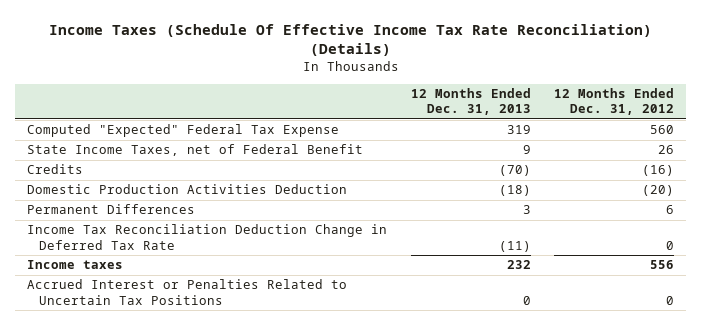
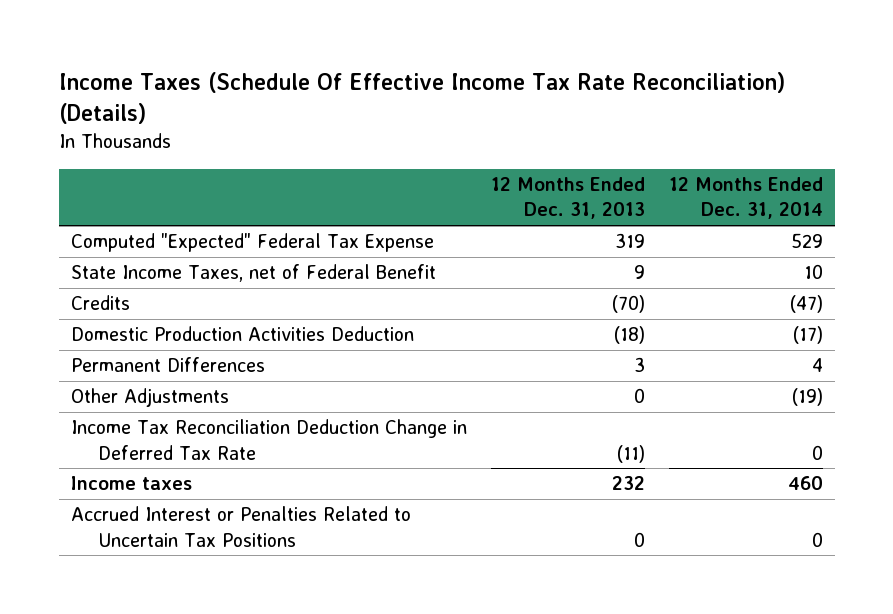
- | 12 Months Ended Dec. 31, 2013 | 12 Months Ended Dec. 31, 2012
+ | 12 Months Ended Dec. 31, 2013 | 12 Months Ended Dec. 31, 2014
+ Other Adjustments | 0 | (19)

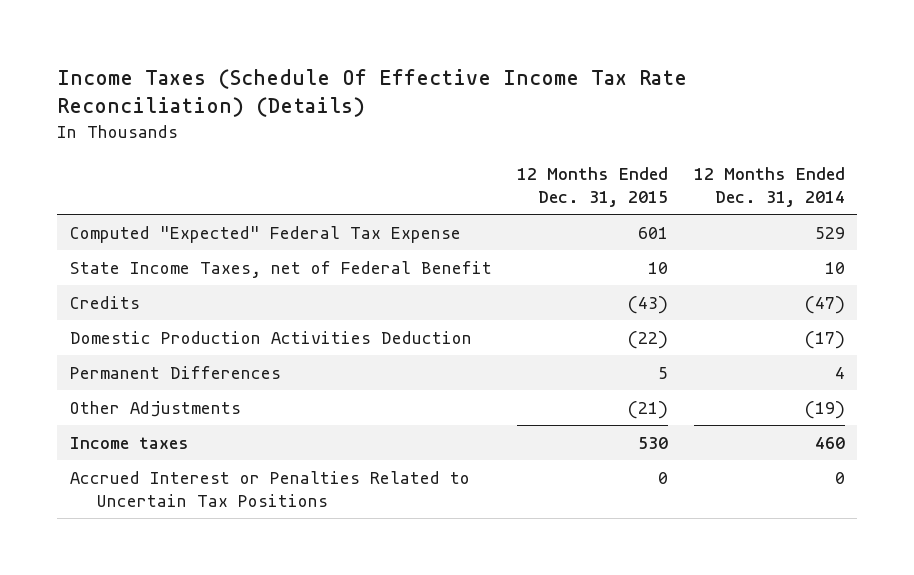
- | 12 Months Ended Dec. 31, 2013 | 12 Months Ended Dec. 31, 2014
+ | 12 Months Ended Dec. 31, 2015 | 12 Months Ended Dec. 31, 2014
- Income Tax Reconciliation Deduction Change in Deferred Tax Rate | (11) | 0

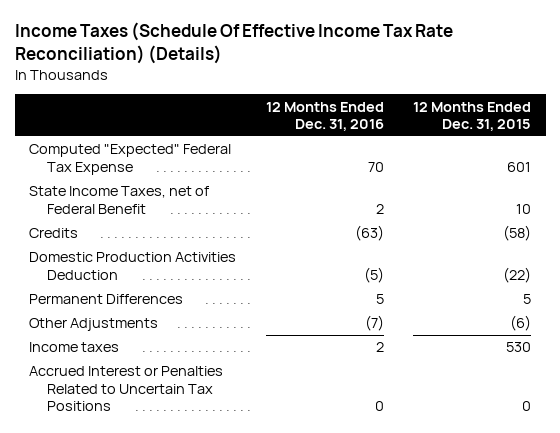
- | 12 Months Ended Dec. 31, 2015 | 12 Months Ended Dec. 31, 2014
+ | 12 Months Ended Dec. 31, 2016 | 12 Months Ended Dec. 31, 2015
- Credits | (43) | (47)
+ Credits | (63) | (58)
- Other Adjustments | (21) | (19)
+ Other Adjustments | (7) | (6)

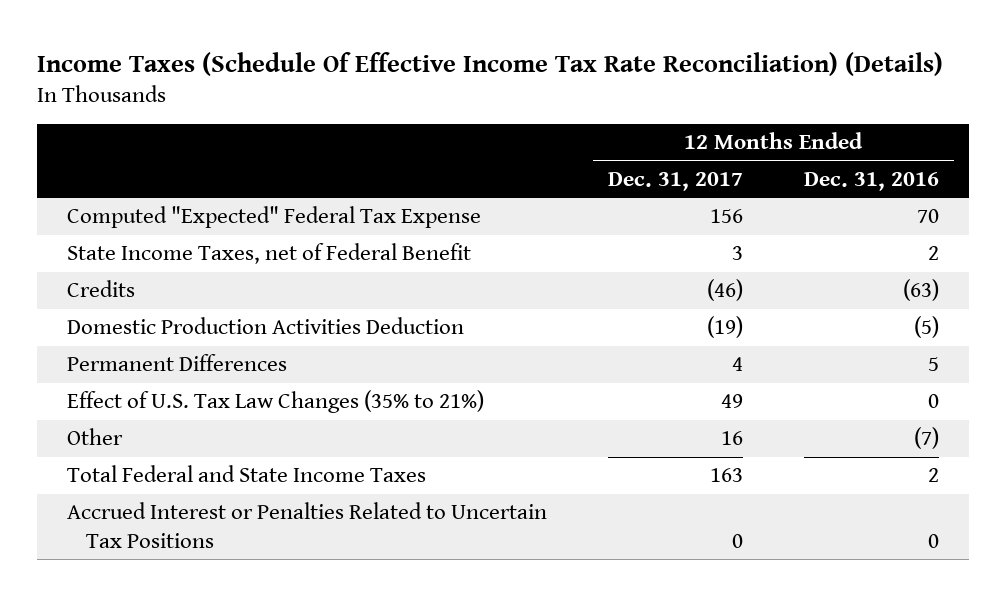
- | 12 Months Ended Dec. 31, 2016 | 12 Months Ended Dec. 31, 2015
+ | 12 Months Ended Dec. 31, 2017 | 12 Months Ended Dec. 31, 2016
- Other Adjustments | (7) | (6)
- Income taxes | 2 | 530
+ Effect of U.S. Tax Law Changes (35% to 21%) | 49 | 0
+ Other | 16 | (7)
+ Total Federal and State Income Taxes | 163 | 2

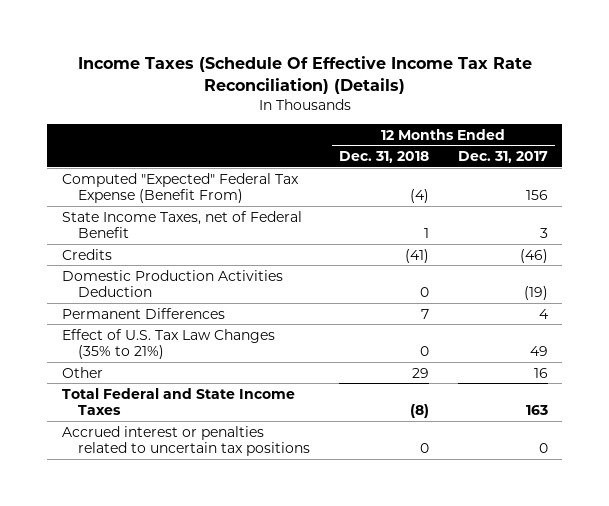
- | 12 Months Ended Dec. 31, 2017 | 12 Months Ended Dec. 31, 2016
+ | 12 Months Ended Dec. 31, 2018 | 12 Months Ended Dec. 31, 2017
- Computed "Expected" Federal Tax Expense | 156 | 70
+ Computed "Expected" Federal Tax Expense (Benefit From) | (4) | 156
- Accrued Interest or Penalties Related to Uncertain Tax Positions | 0 | 0
+ Accrued interest or penalties related to uncertain tax positions | 0 | 0

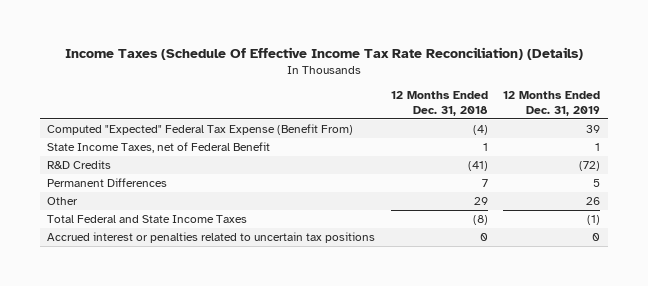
- | 12 Months Ended Dec. 31, 2018 | 12 Months Ended Dec. 31, 2017
+ | 12 Months Ended Dec. 31, 2018 | 12 Months Ended Dec. 31, 2019
- Credits | (41) | (46)
- Domestic Production Activities Deduction | 0 | (19)
+ R&D Credits | (41) | (72)
- Effect of U.S. Tax Law Changes (35% to 21%) | 0 | 49

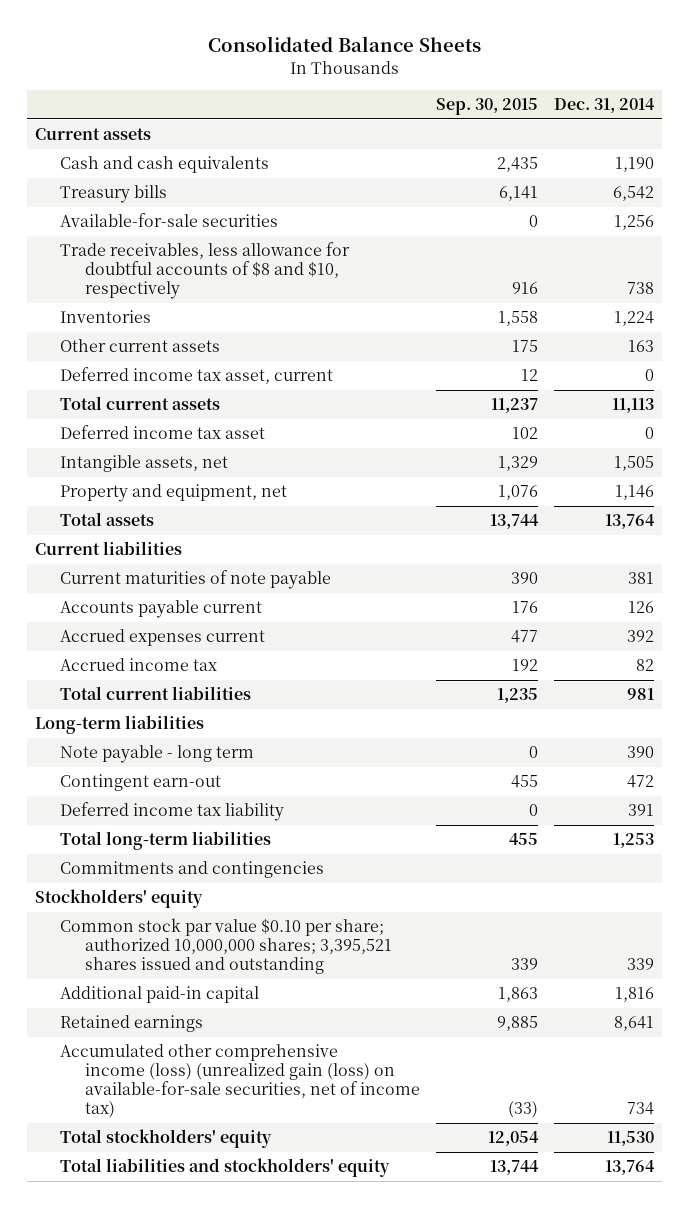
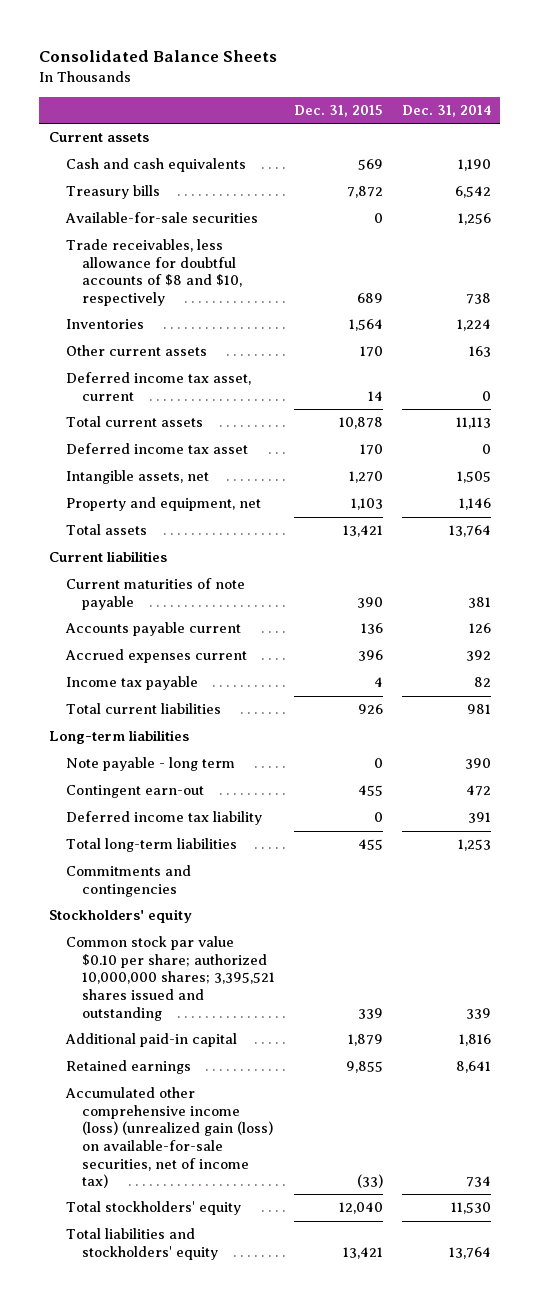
- | Sep. 30, 2015 | Dec. 31, 2014
+ | Dec. 31, 2015 | Dec. 31, 2014
- Accrued income tax | 192 | 82
+ Income tax payable | 4 | 82

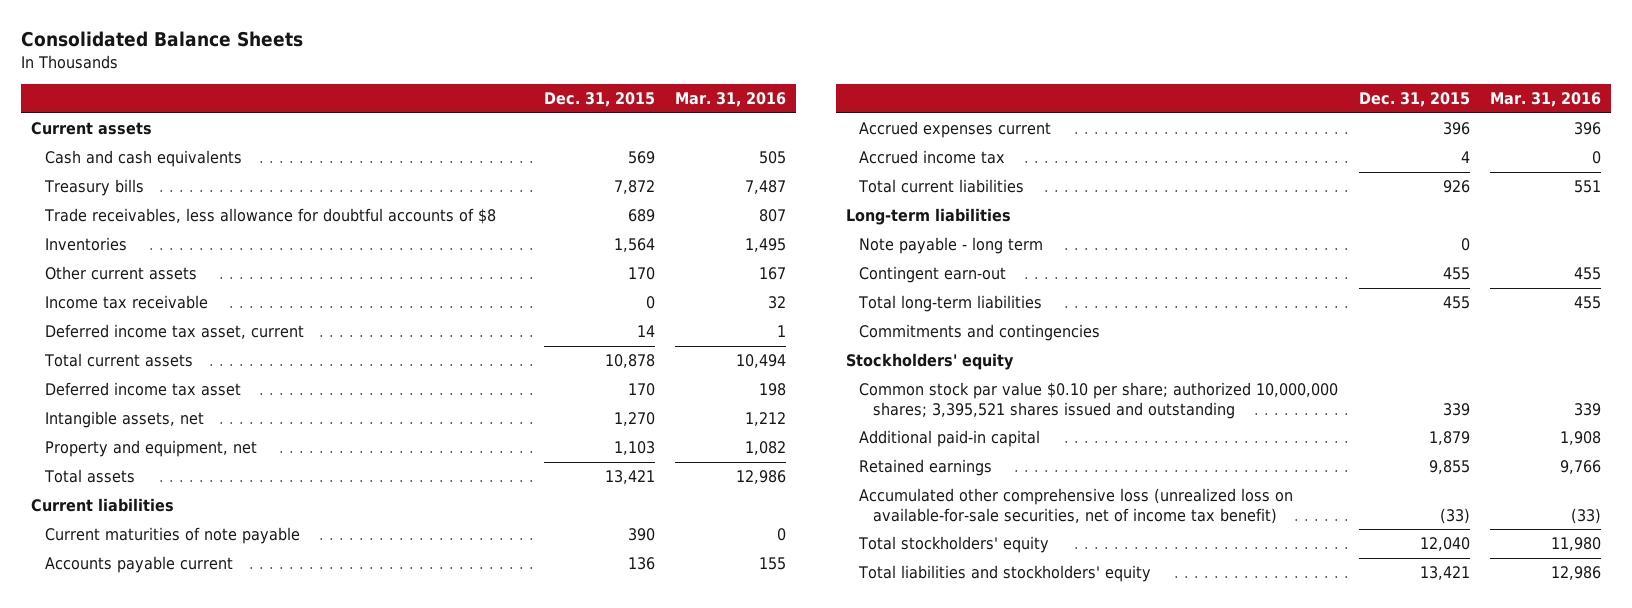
- | Dec. 31, 2015 | Dec. 31, 2014
+ | Dec. 31, 2015 | Mar. 31, 2016
- Available-for-sale securities | 0 | 1,256
- Trade receivables, less allowance for doubtful accounts of $8 and $10, respectively | 689 | 738
+ Trade receivables, less allowance for doubtful accounts of $8 | 689 | 807
+ Income tax receivable | 0 | 32
- Income tax payable | 4 | 82
+ Accrued income tax | 4 | 0
- Deferred income tax liability | 0 | 391
- Accumulated other comprehensive income (loss) (unrealized gain (loss) on available-for-sale securities, net of income tax) | (33) | 734
+ Accumulated other comprehensive loss (unrealized loss on available-for-sale securities, net of income tax benefit) | (33) | (33)

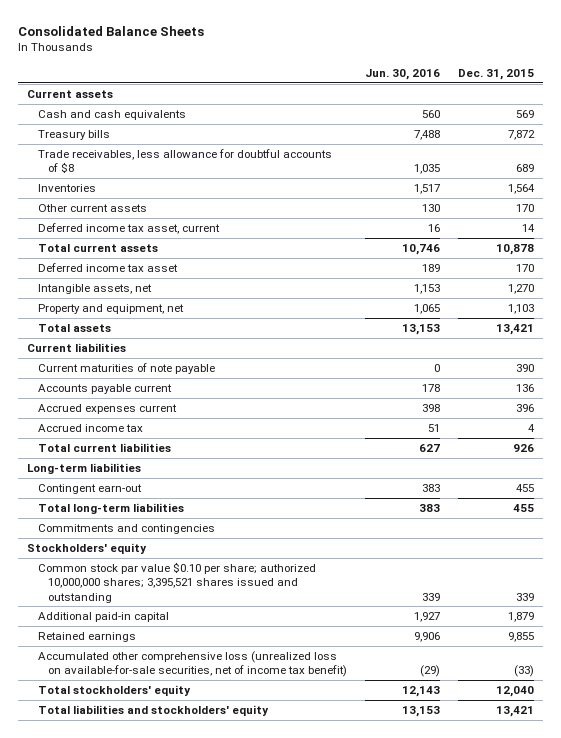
- | Dec. 31, 2015 | Mar. 31, 2016
+ | Jun. 30, 2016 | Dec. 31, 2015
- Income tax receivable | 0 | 32
- Note payable - long term | 0 |

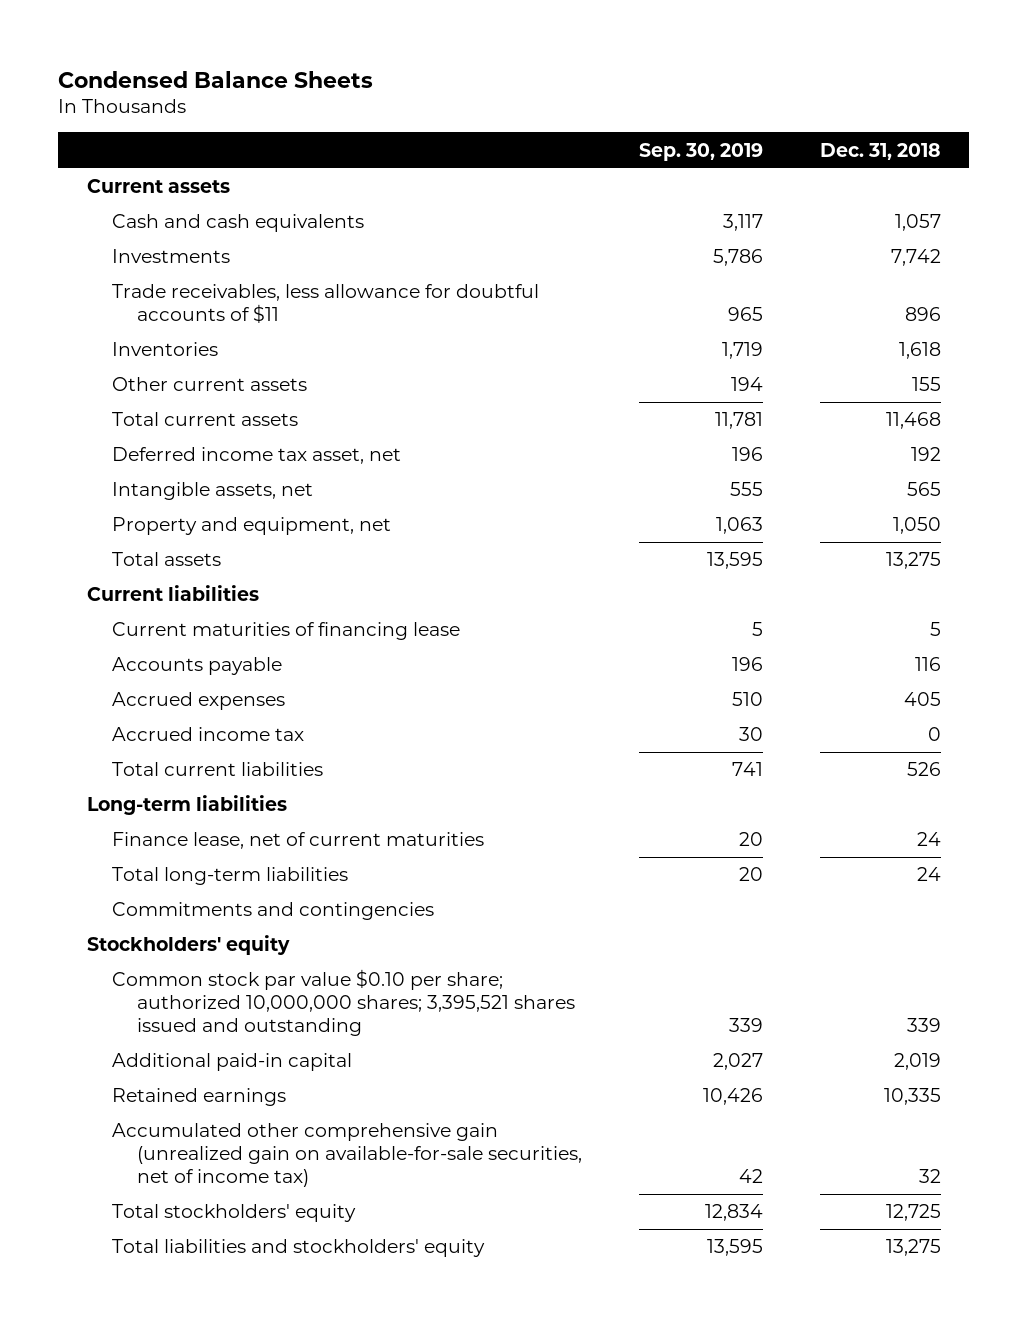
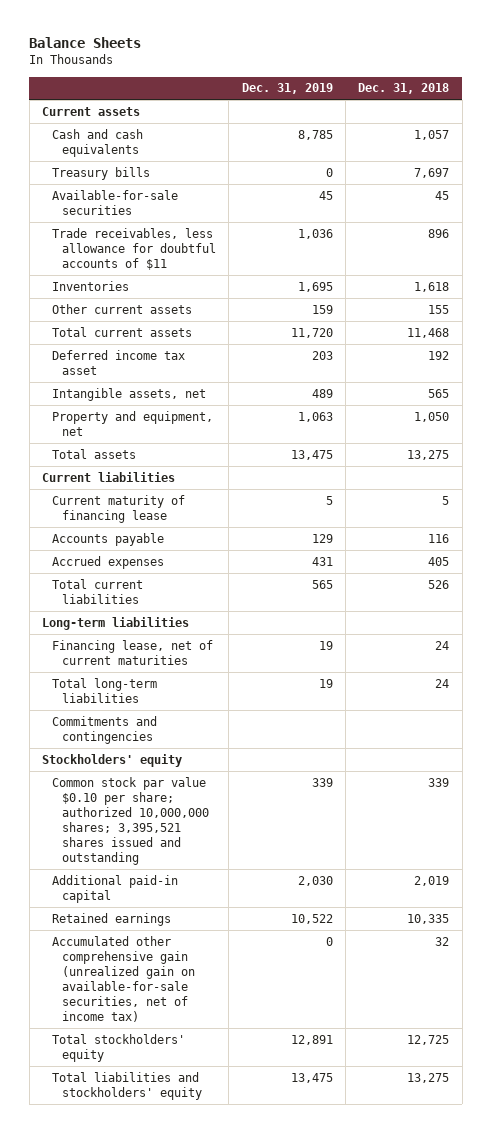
- Condensed Balance Sheets
+ Balance Sheets
- | Sep. 30, 2019 | Dec. 31, 2018
+ | Dec. 31, 2019 | Dec. 31, 2018
- Investments | 5,786 | 7,742
+ Treasury bills | 0 | 7,697
+ Available-for-sale securities | 45 | 45
- Deferred income tax asset, net | 196 | 192
+ Deferred income tax asset | 203 | 192
- Current maturities of financing lease | 5 | 5
+ Current maturity of financing lease | 5 | 5
- Accrued income tax | 30 | 0
- Finance lease, net of current maturities | 20 | 24
+ Financing lease, net of current maturities | 19 | 24

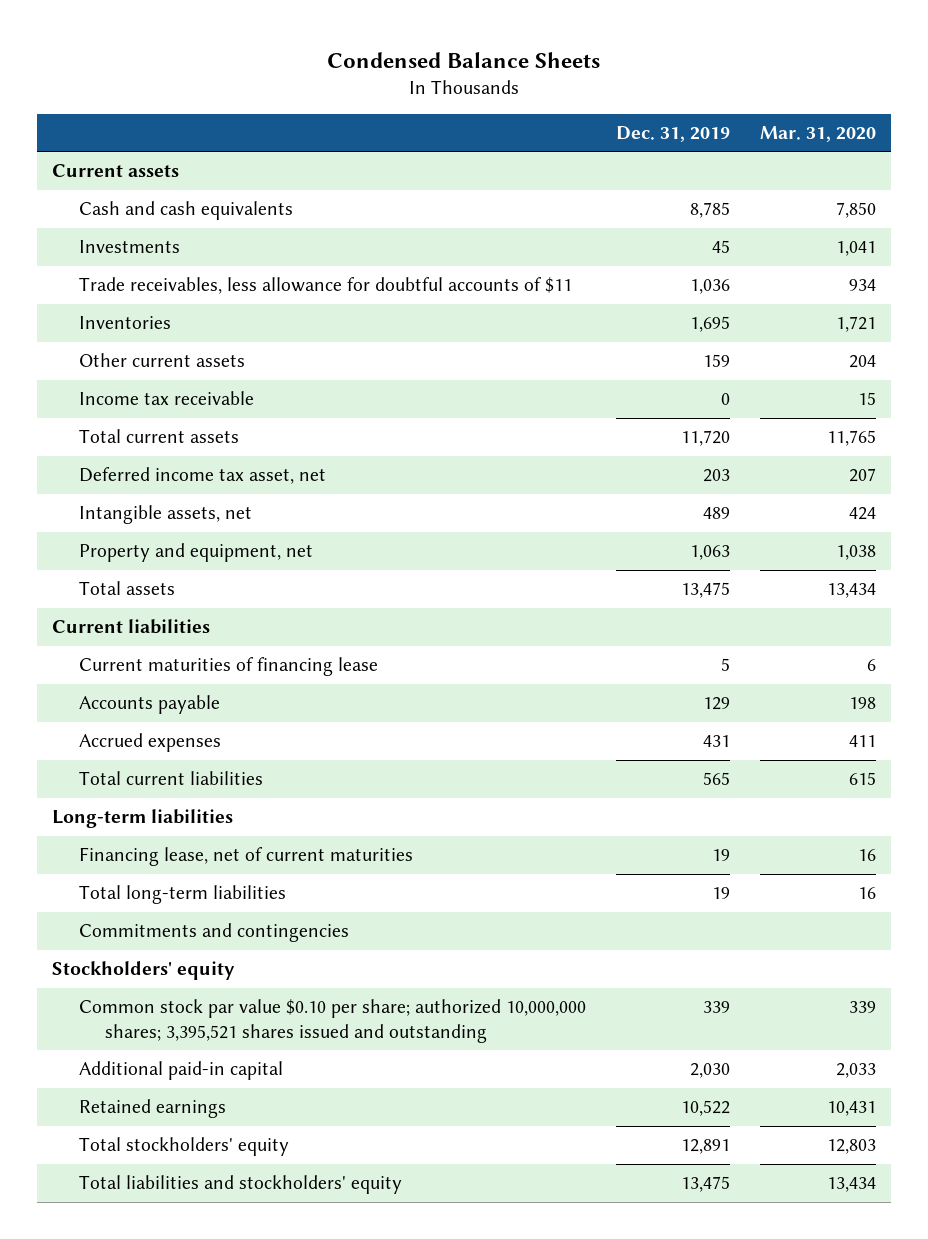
- Balance Sheets
+ Condensed Balance Sheets
- | Dec. 31, 2019 | Dec. 31, 2018
+ | Dec. 31, 2019 | Mar. 31, 2020
- Treasury bills | 0 | 7,697
- Available-for-sale securities | 45 | 45
+ Investments | 45 | 1,041
+ Income tax receivable | 0 | 15
- Deferred income tax asset | 203 | 192
+ Deferred income tax asset, net | 203 | 207
- Current maturity of financing lease | 5 | 5
+ Current maturities of financing lease | 5 | 6
- Accumulated other comprehensive gain (unrealized gain on available-for-sale securities, net of income tax) | 0 | 32

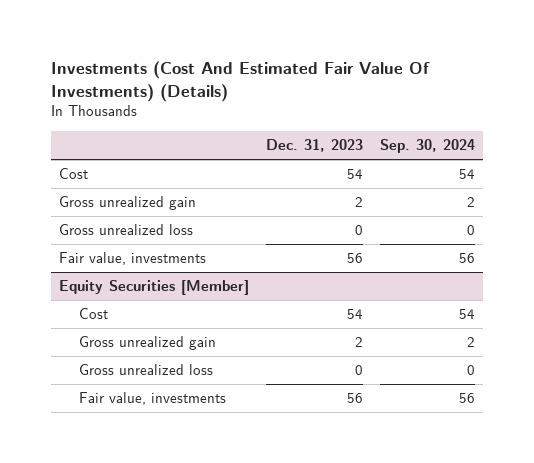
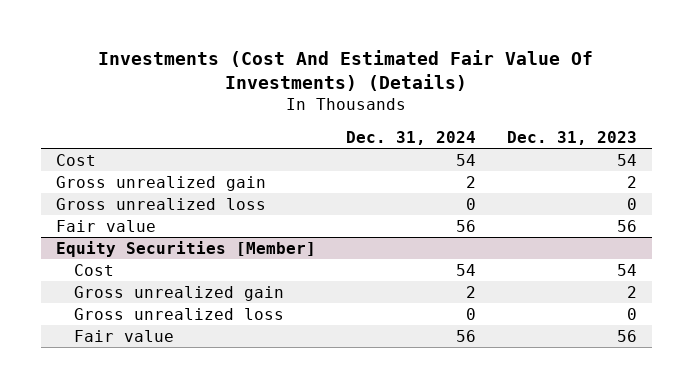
- | Dec. 31, 2023 | Sep. 30, 2024
+ | Dec. 31, 2024 | Dec. 31, 2023
- Fair value, investments | 56 | 56
+ Fair value | 56 | 56
@ Equity Securities [Member]
- Fair value, investments | 56 | 56
+ Fair value | 56 | 56

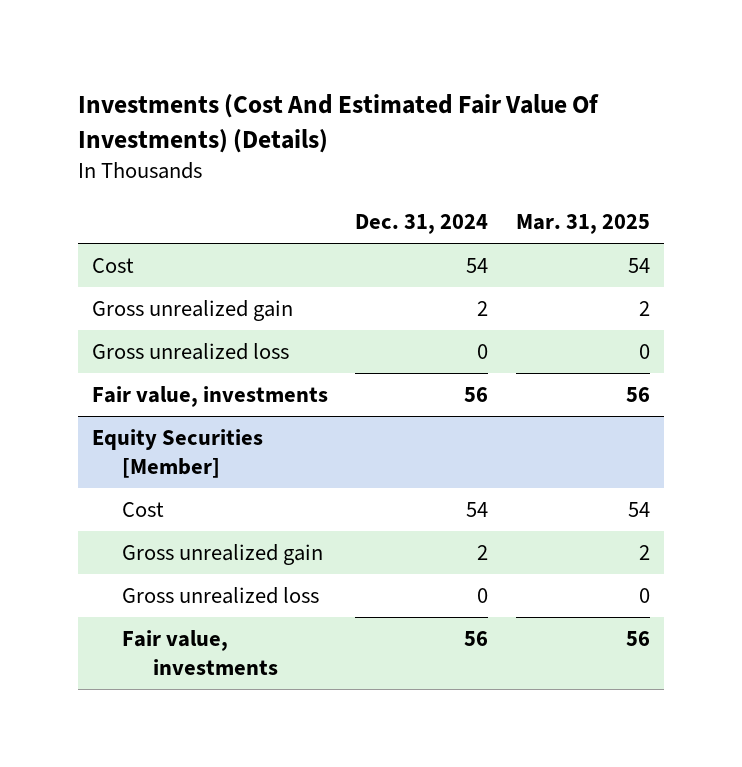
- | Dec. 31, 2024 | Dec. 31, 2023
+ | Dec. 31, 2024 | Mar. 31, 2025
- Fair value | 56 | 56
+ Fair value, investments | 56 | 56
@ Equity Securities [Member]
- Fair value | 56 | 56
+ Fair value, investments | 56 | 56

